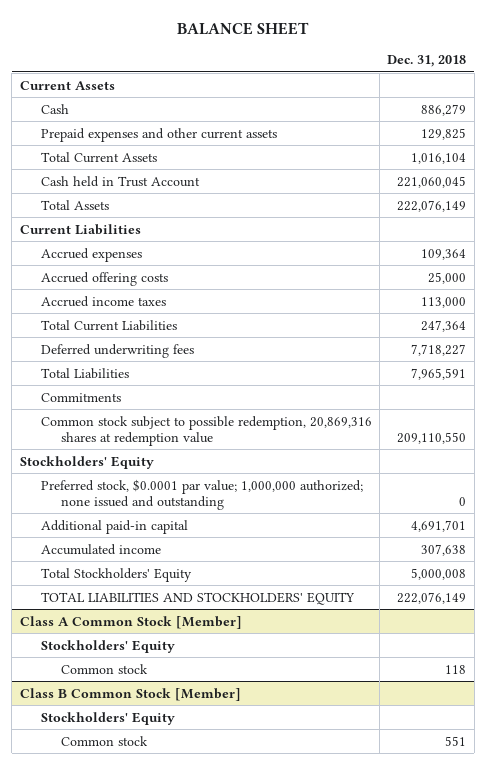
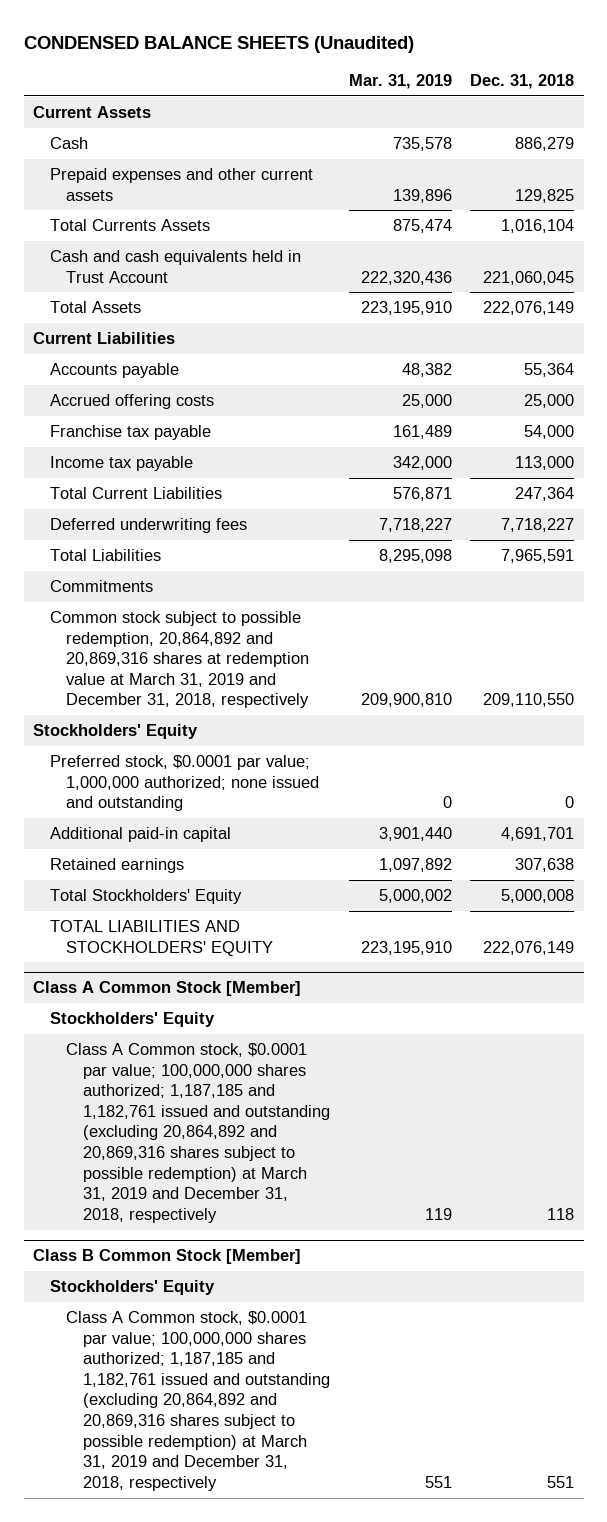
- BALANCE SHEET
+ CONDENSED BALANCE SHEETS (Unaudited)
- | Dec. 31, 2018
+ | Mar. 31, 2019 | Dec. 31, 2018
- Total Current Assets | 1,016,104
- Cash held in Trust Account | 221,060,045
+ Total Currents Assets | 875,474 | 1,016,104
+ Cash and cash equivalents held in Trust Account | 222,320,436 | 221,060,045
- Accrued expenses | 109,364
+ Accounts payable | 48,382 | 55,364
- Accrued income taxes | 113,000
+ Franchise tax payable | 161,489 | 54,000
+ Income tax payable | 342,000 | 113,000
- Common stock subject to possible redemption, 20,869,316 shares at redemption value | 209,110,550
+ Common stock subject to possible redemption, 20,864,892 and 20,869,316 shares at redemption value at March 31, 2019 and December 31, 2018, respectively | 209,900,810 | 209,110,550
- Accumulated income | 307,638
+ Retained earnings | 1,097,892 | 307,638
@ Class A Common Stock [Member]
- Common stock | 118
+ Class A Common stock, $0.0001 par value; 100,000,000 shares authorized; 1,187,185 and 1,182,761 issued and outstanding (excluding 20,864,892 and 20,869,316 shares subject to possible redemption) at March 31, 2019 and December 31, 2018, respectively | 119 | 118
@ Class B Common Stock [Member]
- Common stock | 551
+ Class A Common stock, $0.0001 par value; 100,000,000 shares authorized; 1,187,185 and 1,182,761 issued and outstanding (excluding 20,864,892 and 20,869,316 shares subject to possible redemption) at March 31, 2019 and December 31, 2018, respectively | 551 | 551

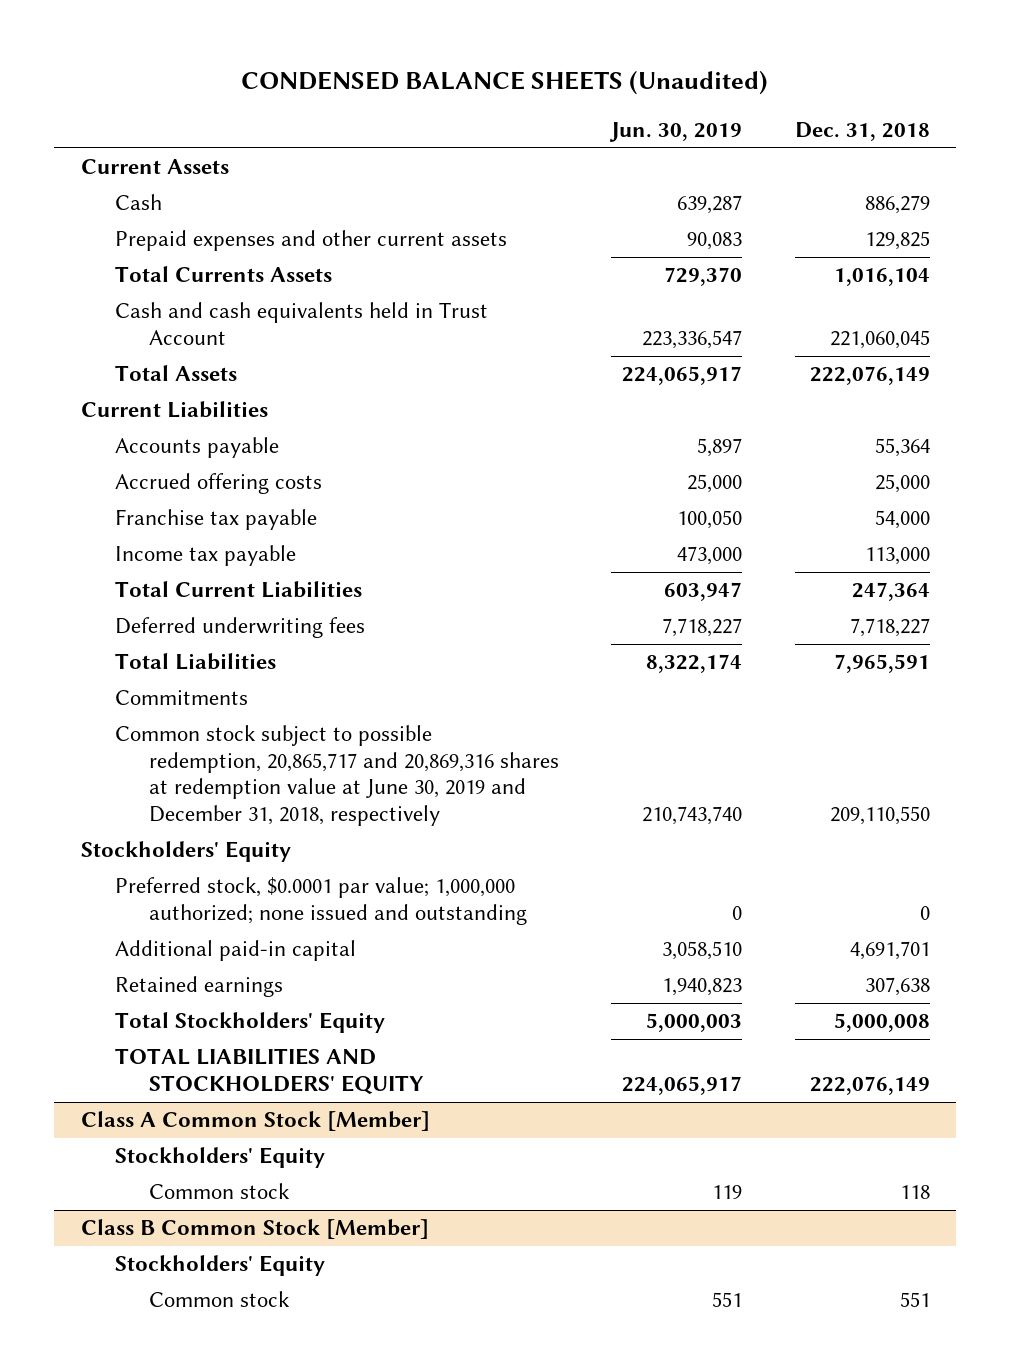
- | Mar. 31, 2019 | Dec. 31, 2018
+ | Jun. 30, 2019 | Dec. 31, 2018
- Common stock subject to possible redemption, 20,864,892 and 20,869,316 shares at redemption value at March 31, 2019 and December 31, 2018, respectively | 209,900,810 | 209,110,550
+ Common stock subject to possible redemption, 20,865,717 and 20,869,316 shares at redemption value at June 30, 2019 and December 31, 2018, respectively | 210,743,740 | 209,110,550
@ Class A Common Stock [Member]
- Class A Common stock, $0.0001 par value; 100,000,000 shares authorized; 1,187,185 and 1,182,761 issued and outstanding (excluding 20,864,892 and 20,869,316 shares subject to possible redemption) at March 31, 2019 and December 31, 2018, respectively | 119 | 118
+ Common stock | 119 | 118
@ Class B Common Stock [Member]
- Class A Common stock, $0.0001 par value; 100,000,000 shares authorized; 1,187,185 and 1,182,761 issued and outstanding (excluding 20,864,892 and 20,869,316 shares subject to possible redemption) at March 31, 2019 and December 31, 2018, respectively | 551 | 551
+ Common stock | 551 | 551

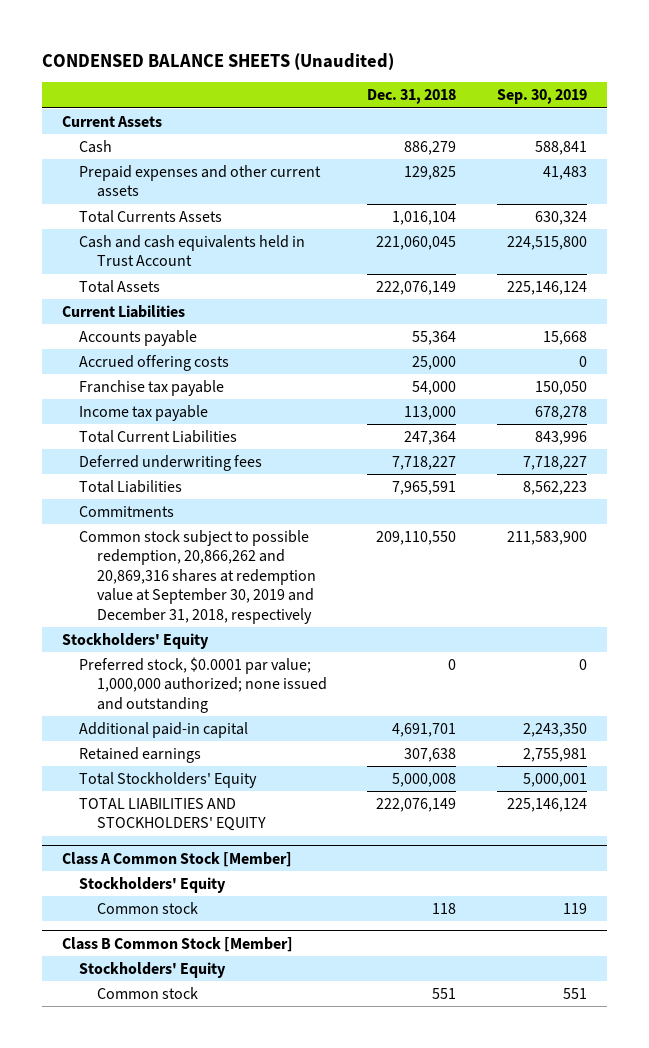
- | Jun. 30, 2019 | Dec. 31, 2018
+ | Dec. 31, 2018 | Sep. 30, 2019
- Common stock subject to possible redemption, 20,865,717 and 20,869,316 shares at redemption value at June 30, 2019 and December 31, 2018, respectively | 210,743,740 | 209,110,550
+ Common stock subject to possible redemption, 20,866,262 and 20,869,316 shares at redemption value at September 30, 2019 and December 31, 2018, respectively | 209,110,550 | 211,583,900

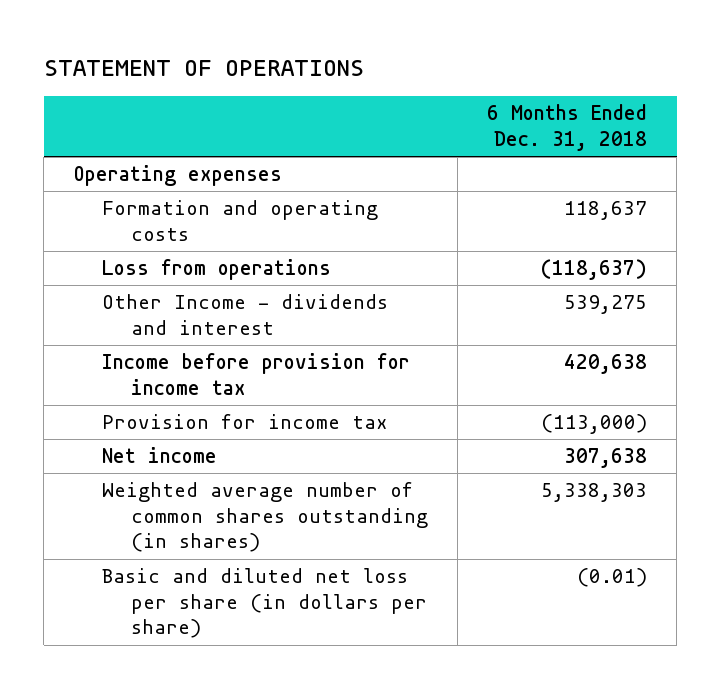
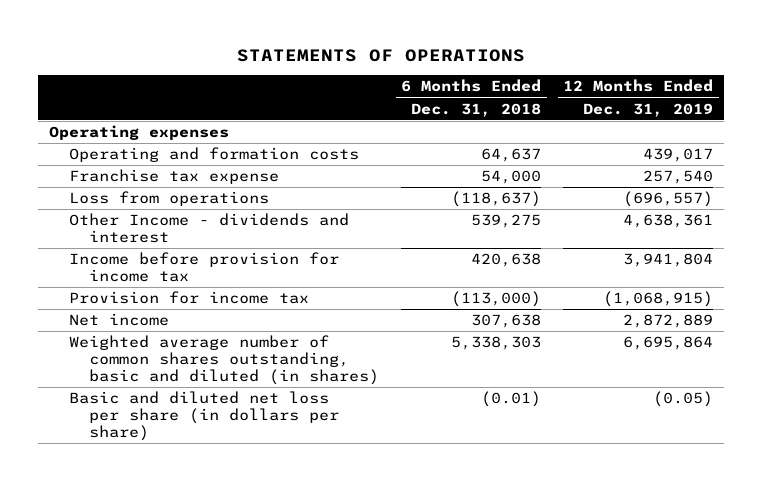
- STATEMENT OF OPERATIONS
+ STATEMENTS OF OPERATIONS
- | 6 Months Ended Dec. 31, 2018
+ | 6 Months Ended Dec. 31, 2018 | 12 Months Ended Dec. 31, 2019
- Formation and operating costs | 118,637
+ Operating and formation costs | 64,637 | 439,017
+ Franchise tax expense | 54,000 | 257,540
- Weighted average number of common shares outstanding (in shares) | 5,338,303
+ Weighted average number of common shares outstanding, basic and diluted (in shares) | 5,338,303 | 6,695,864

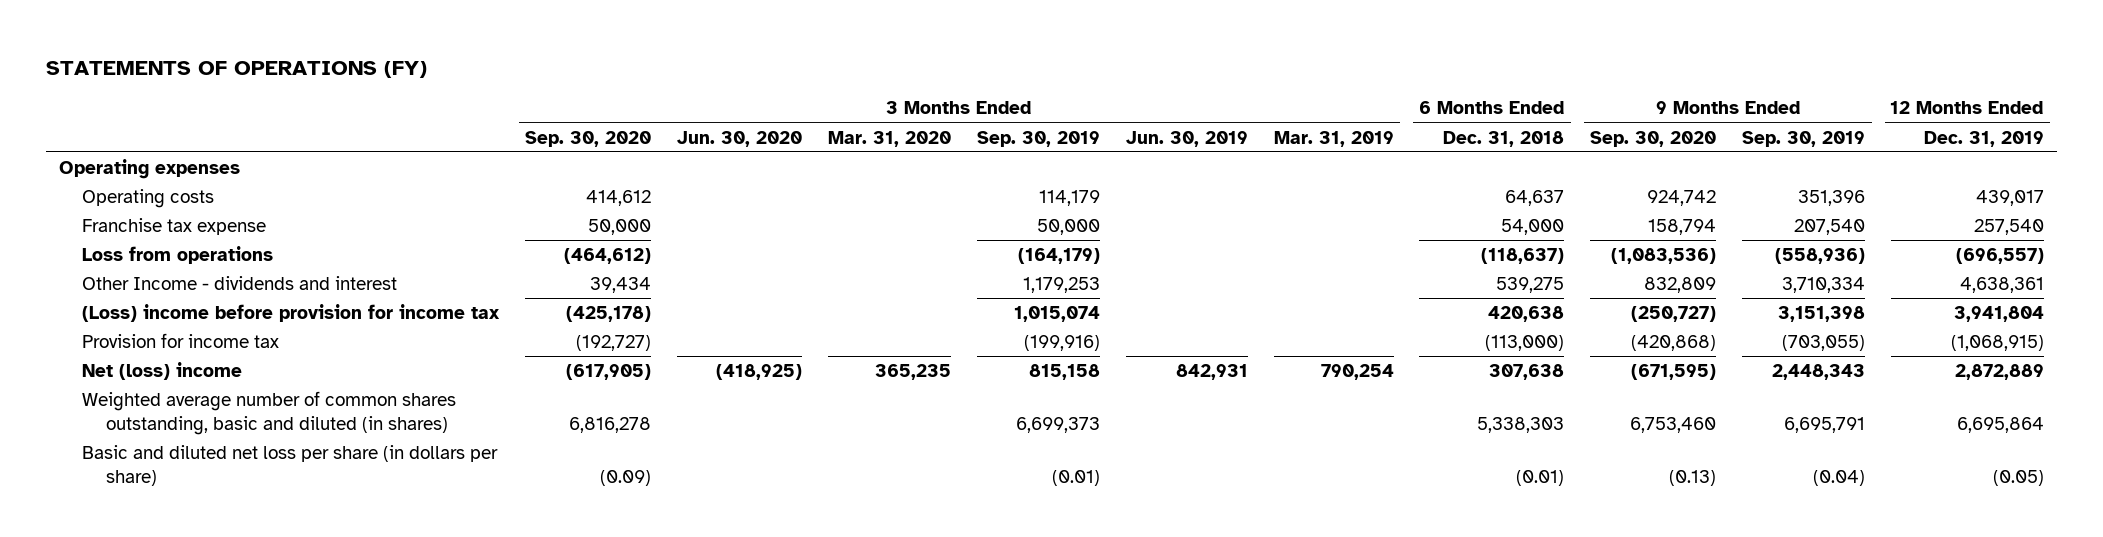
- STATEMENTS OF OPERATIONS
+ STATEMENTS OF OPERATIONS (FY)
- | 6 Months Ended Dec. 31, 2018 | 12 Months Ended Dec. 31, 2019
+ | 3 Months Ended Sep. 30, 2020 | 3 Months Ended Jun. 30, 2020 | 3 Months Ended Mar. 31, 2020 | 3 Months Ended Sep. 30, 2019 | 3 Months Ended Jun. 30, 2019 | 3 Months Ended Mar. 31, 2019 | 6 Months Ended Dec. 31, 2018 | 9 Months Ended Sep. 30, 2020 | 9 Months Ended Sep. 30, 2019 | 12 Months Ended Dec. 31, 2019
- Operating and formation costs | 64,637 | 439,017
+ Operating costs | 414,612 | | | 114,179 | | | 64,637 | 924,742 | 351,396 | 439,017
- Income before provision for income tax | 420,638 | 3,941,804
+ (Loss) income before provision for income tax | (425,178) | | | 1,015,074 | | | 420,638 | (250,727) | 3,151,398 | 3,941,804
- Net income | 307,638 | 2,872,889
+ Net (loss) income | (617,905) | (418,925) | 365,235 | 815,158 | 842,931 | 790,254 | 307,638 | (671,595) | 2,448,343 | 2,872,889

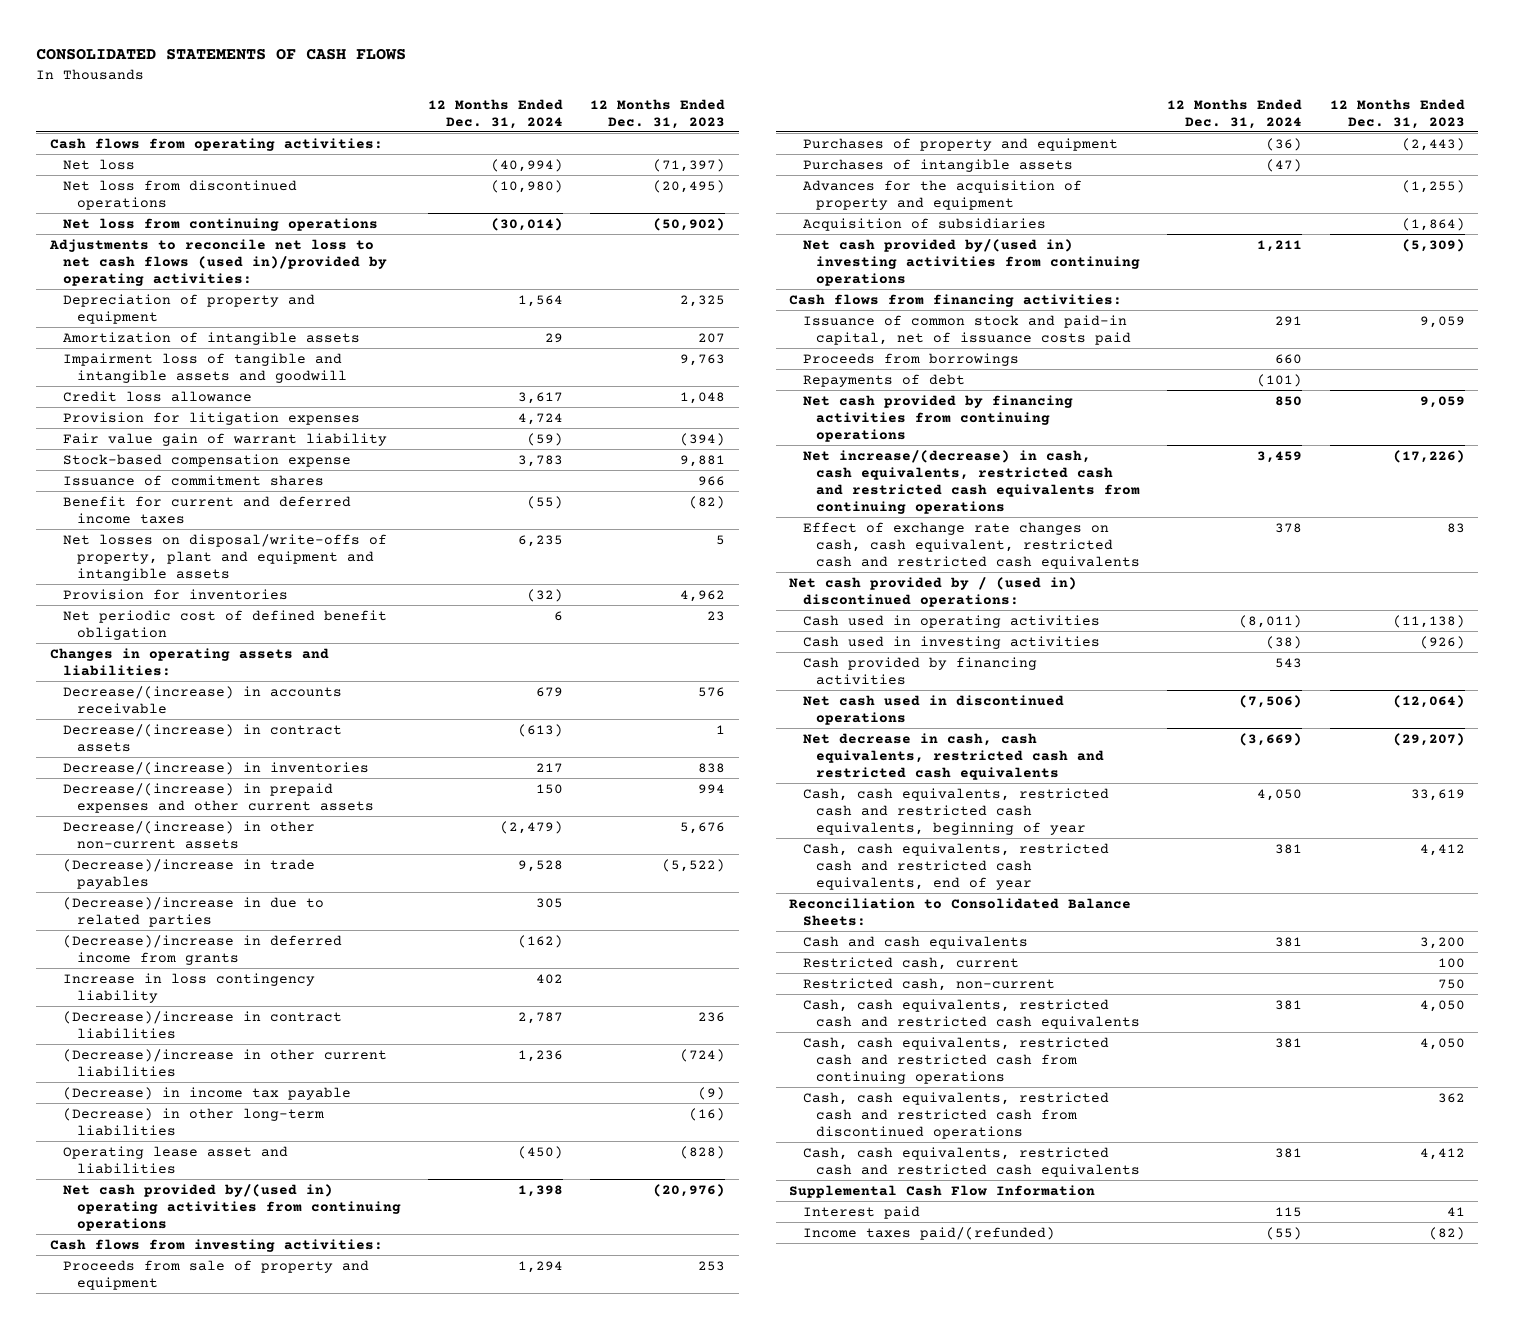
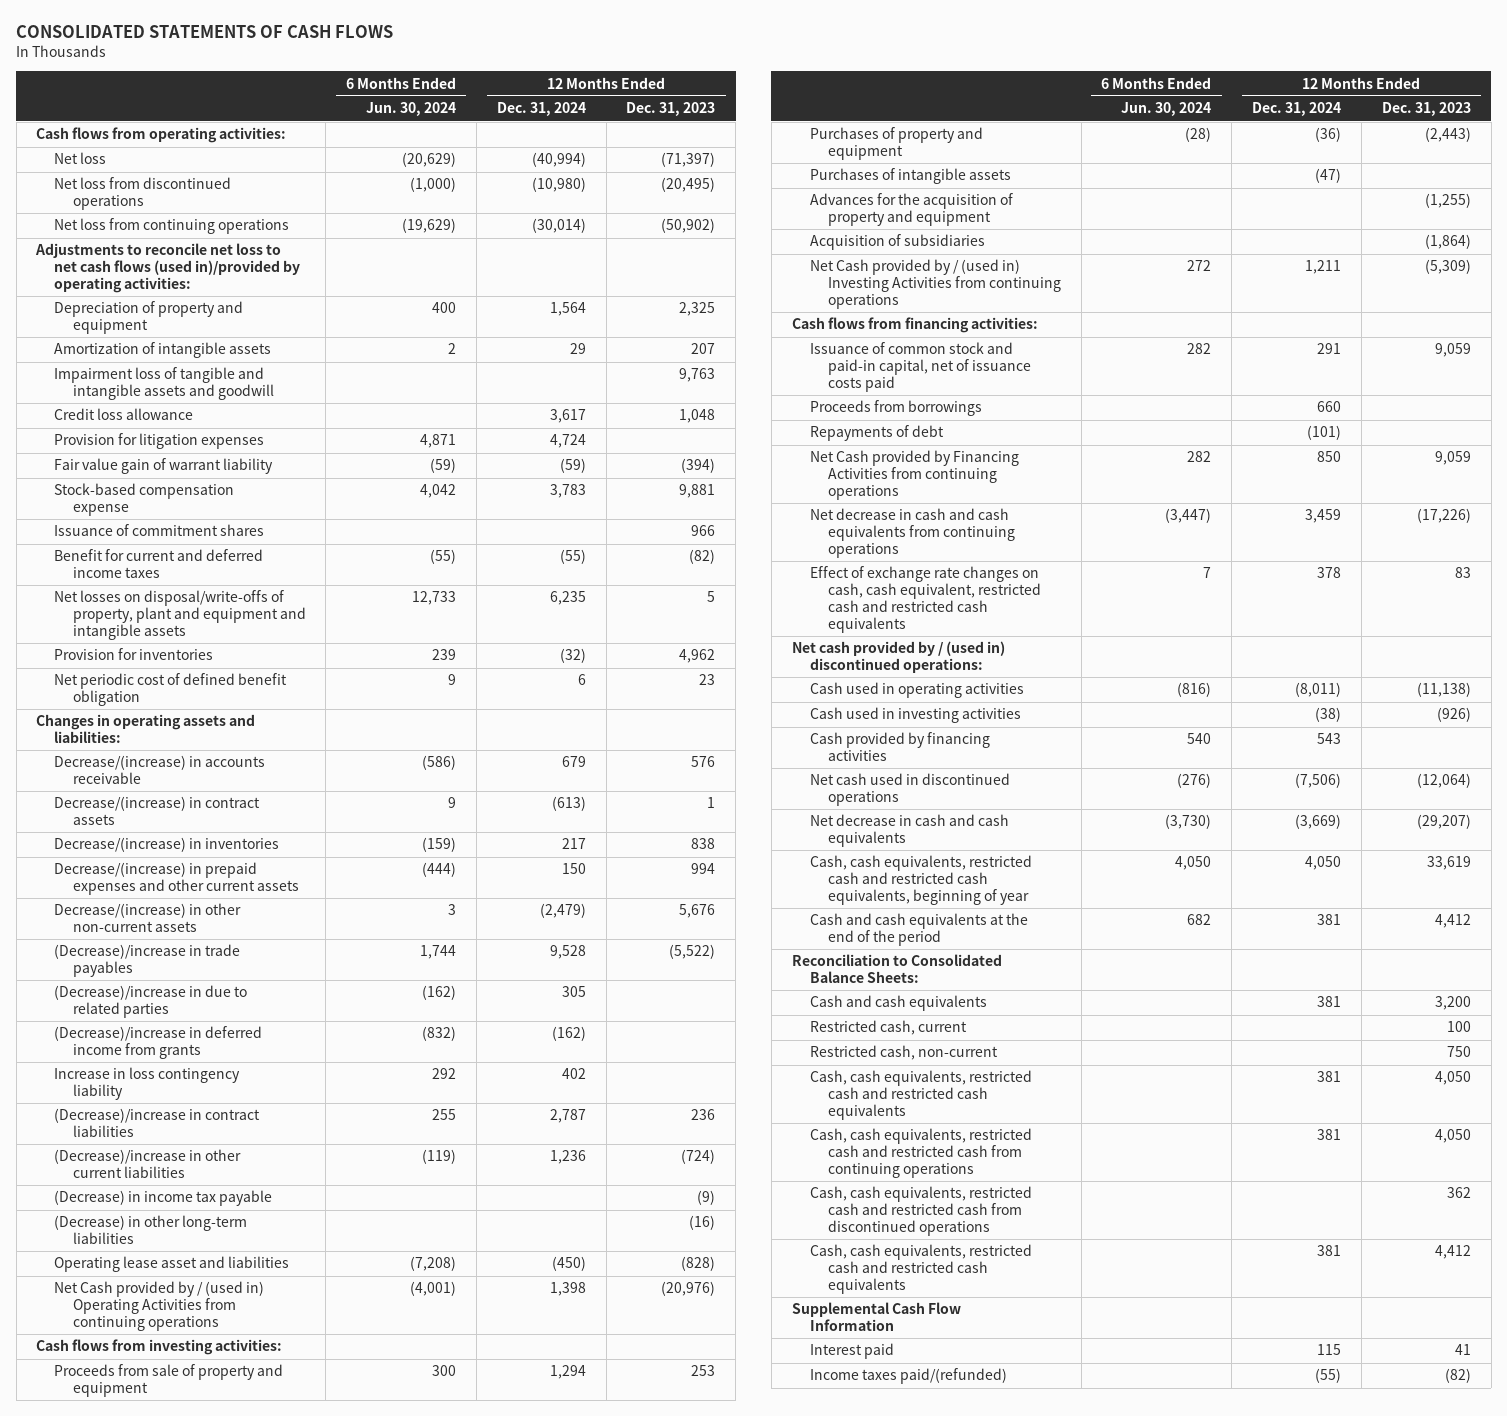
- | 12 Months Ended Dec. 31, 2024 | 12 Months Ended Dec. 31, 2023
+ | 6 Months Ended Jun. 30, 2024 | 12 Months Ended Dec. 31, 2024 | 12 Months Ended Dec. 31, 2023
- Net cash provided by/(used in) operating activities from continuing operations | 1,398 | (20,976)
+ Net Cash provided by / (used in) Operating Activities from continuing operations | (4,001) | 1,398 | (20,976)
- Net cash provided by/(used in) investing activities from continuing operations | 1,211 | (5,309)
+ Net Cash provided by / (used in) Investing Activities from continuing operations | 272 | 1,211 | (5,309)
- Net cash provided by financing activities from continuing operations | 850 | 9,059
- Net increase/(decrease) in cash, cash equivalents, restricted cash and restricted cash equivalents from continuing operations | 3,459 | (17,226)
+ Net Cash provided by Financing Activities from continuing operations | 282 | 850 | 9,059
+ Net decrease in cash and cash equivalents from continuing operations | (3,447) | 3,459 | (17,226)
- Net decrease in cash, cash equivalents, restricted cash and restricted cash equivalents | (3,669) | (29,207)
+ Net decrease in cash and cash equivalents | (3,730) | (3,669) | (29,207)
- Cash, cash equivalents, restricted cash and restricted cash equivalents, end of year | 381 | 4,412
+ Cash and cash equivalents at the end of the period | 682 | 381 | 4,412

